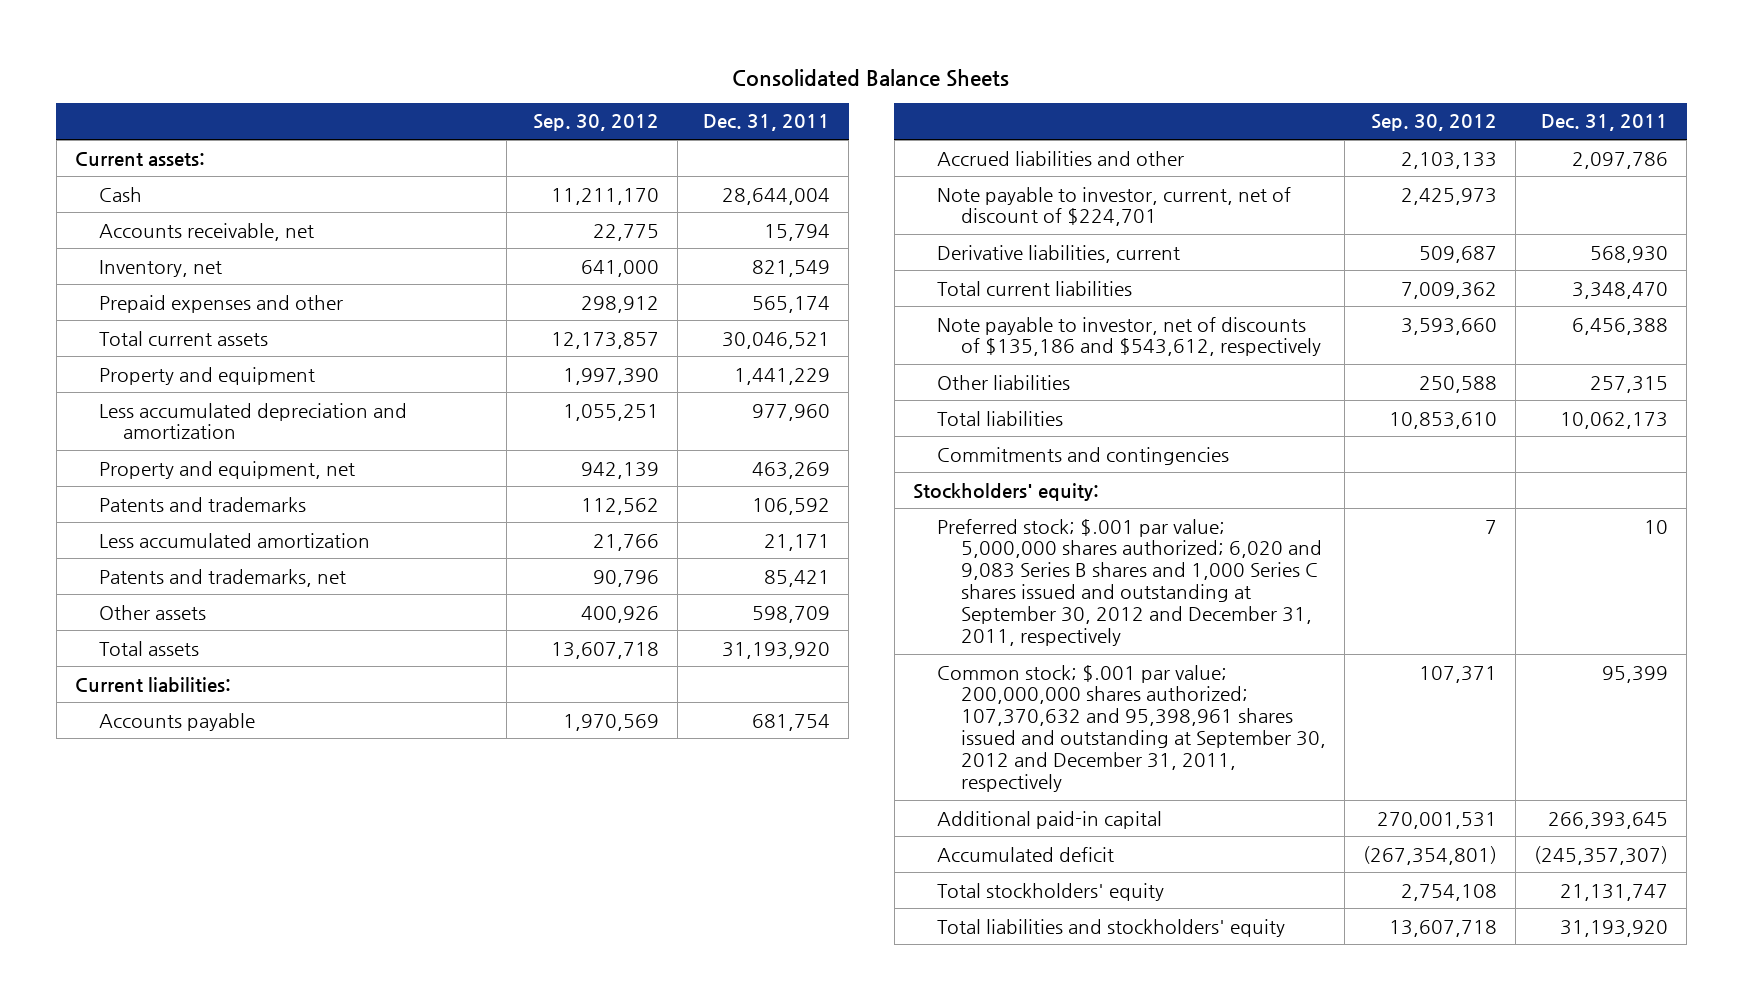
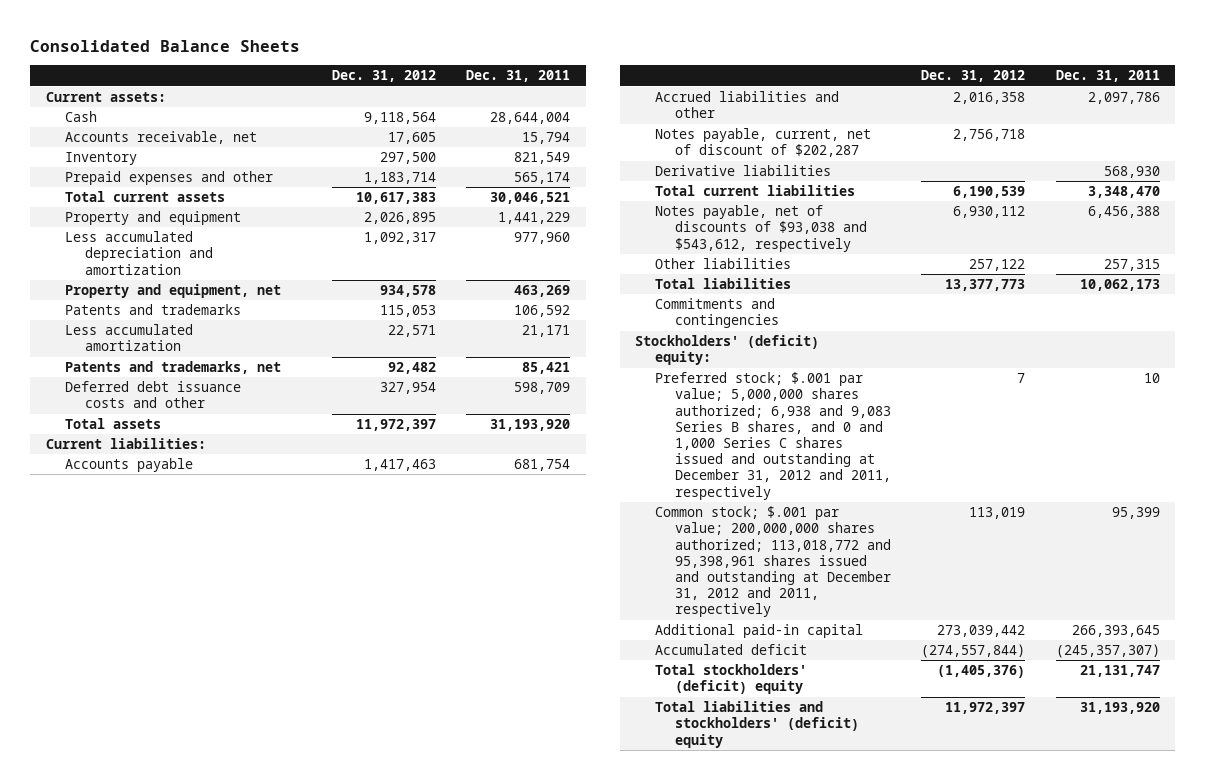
- | Sep. 30, 2012 | Dec. 31, 2011
+ | Dec. 31, 2012 | Dec. 31, 2011
- Inventory, net | 641,000 | 821,549
+ Inventory | 297,500 | 821,549
- Other assets | 400,926 | 598,709
+ Deferred debt issuance costs and other | 327,954 | 598,709
- Note payable to investor, current, net of discount of $224,701 | 2,425,973 |
- Derivative liabilities, current | 509,687 | 568,930
+ Notes payable, current, net of discount of $202,287 | 2,756,718 |
+ Derivative liabilities | | 568,930
- Note payable to investor, net of discounts of $135,186 and $543,612, respectively | 3,593,660 | 6,456,388
+ Notes payable, net of discounts of $93,038 and $543,612, respectively | 6,930,112 | 6,456,388
- Stockholders' equity:
- Preferred stock; $.001 par value; 5,000,000 shares authorized; 6,020 and 9,083 Series B shares and 1,000 Series C shares issued and outstanding at September 30, 2012 and December 31, 2011, respectively | 7 | 10
- Common stock; $.001 par value; 200,000,000 shares authorized; 107,370,632 and 95,398,961 shares issued and outstanding at September 30, 2012 and December 31, 2011, respectively | 107,371 | 95,399
+ Stockholders' (deficit) equity:
+ Preferred stock; $.001 par value; 5,000,000 shares authorized; 6,938 and 9,083 Series B shares, and 0 and 1,000 Series C shares issued and outstanding at December 31, 2012 and 2011, respectively | 7 | 10
+ Common stock; $.001 par value; 200,000,000 shares authorized; 113,018,772 and 95,398,961 shares issued and outstanding at December 31, 2012 and 2011, respectively | 113,019 | 95,399
- Total stockholders' equity | 2,754,108 | 21,131,747
- Total liabilities and stockholders' equity | 13,607,718 | 31,193,920
+ Total stockholders' (deficit) equity | (1,405,376) | 21,131,747
+ Total liabilities and stockholders' (deficit) equity | 11,972,397 | 31,193,920

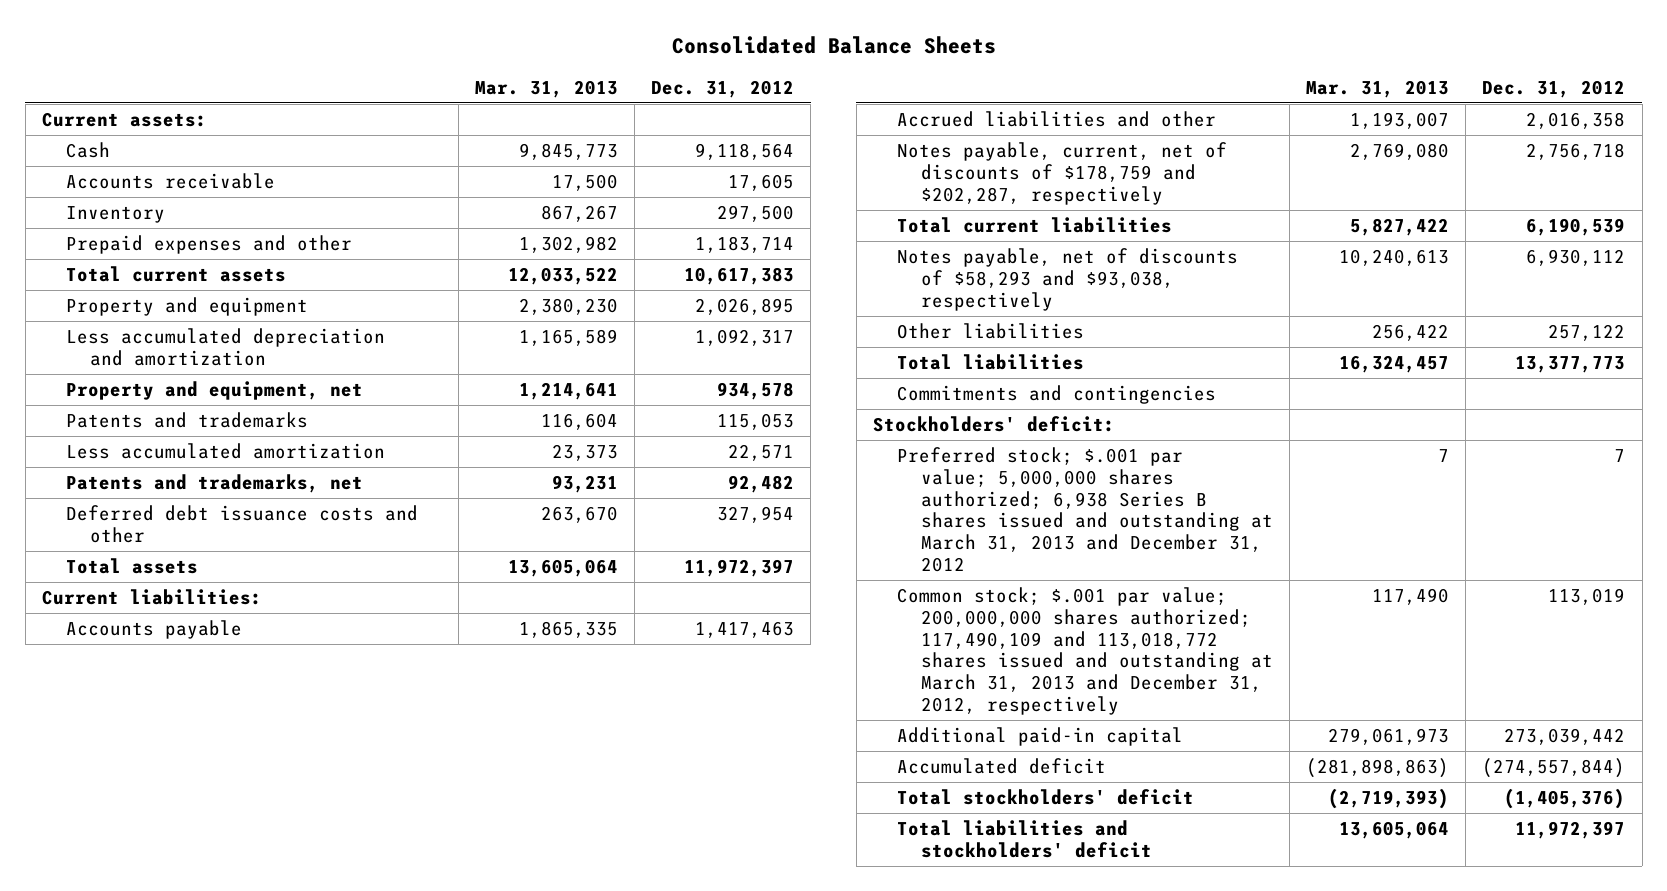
- | Dec. 31, 2012 | Dec. 31, 2011
+ | Mar. 31, 2013 | Dec. 31, 2012
- Accounts receivable, net | 17,605 | 15,794
+ Accounts receivable | 17,500 | 17,605
- Notes payable, current, net of discount of $202,287 | 2,756,718 |
- Derivative liabilities | | 568,930
+ Notes payable, current, net of discounts of $178,759 and $202,287, respectively | 2,769,080 | 2,756,718
- Notes payable, net of discounts of $93,038 and $543,612, respectively | 6,930,112 | 6,456,388
+ Notes payable, net of discounts of $58,293 and $93,038, respectively | 10,240,613 | 6,930,112
- Stockholders' (deficit) equity:
- Preferred stock; $.001 par value; 5,000,000 shares authorized; 6,938 and 9,083 Series B shares, and 0 and 1,000 Series C shares issued and outstanding at December 31, 2012 and 2011, respectively | 7 | 10
- Common stock; $.001 par value; 200,000,000 shares authorized; 113,018,772 and 95,398,961 shares issued and outstanding at December 31, 2012 and 2011, respectively | 113,019 | 95,399
+ Stockholders' deficit:
+ Preferred stock; $.001 par value; 5,000,000 shares authorized; 6,938 Series B shares issued and outstanding at March 31, 2013 and December 31, 2012 | 7 | 7
+ Common stock; $.001 par value; 200,000,000 shares authorized; 117,490,109 and 113,018,772 shares issued and outstanding at March 31, 2013 and December 31, 2012, respectively | 117,490 | 113,019
- Total stockholders' (deficit) equity | (1,405,376) | 21,131,747
- Total liabilities and stockholders' (deficit) equity | 11,972,397 | 31,193,920
+ Total stockholders' deficit | (2,719,393) | (1,405,376)
+ Total liabilities and stockholders' deficit | 13,605,064 | 11,972,397

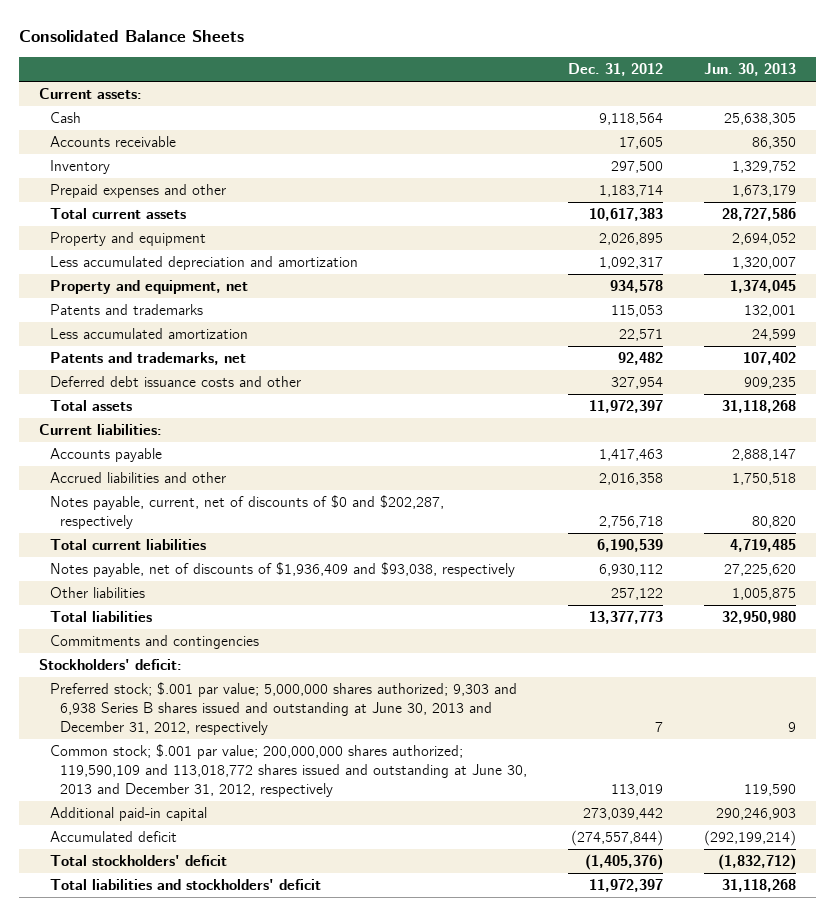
- | Mar. 31, 2013 | Dec. 31, 2012
+ | Dec. 31, 2012 | Jun. 30, 2013
- Notes payable, current, net of discounts of $178,759 and $202,287, respectively | 2,769,080 | 2,756,718
+ Notes payable, current, net of discounts of $0 and $202,287, respectively | 2,756,718 | 80,820
- Notes payable, net of discounts of $58,293 and $93,038, respectively | 10,240,613 | 6,930,112
+ Notes payable, net of discounts of $1,936,409 and $93,038, respectively | 6,930,112 | 27,225,620
- Preferred stock; $.001 par value; 5,000,000 shares authorized; 6,938 Series B shares issued and outstanding at March 31, 2013 and December 31, 2012 | 7 | 7
- Common stock; $.001 par value; 200,000,000 shares authorized; 117,490,109 and 113,018,772 shares issued and outstanding at March 31, 2013 and December 31, 2012, respectively | 117,490 | 113,019
+ Preferred stock; $.001 par value; 5,000,000 shares authorized; 9,303 and 6,938 Series B shares issued and outstanding at June 30, 2013 and December 31, 2012, respectively | 7 | 9
+ Common stock; $.001 par value; 200,000,000 shares authorized; 119,590,109 and 113,018,772 shares issued and outstanding at June 30, 2013 and December 31, 2012, respectively | 113,019 | 119,590

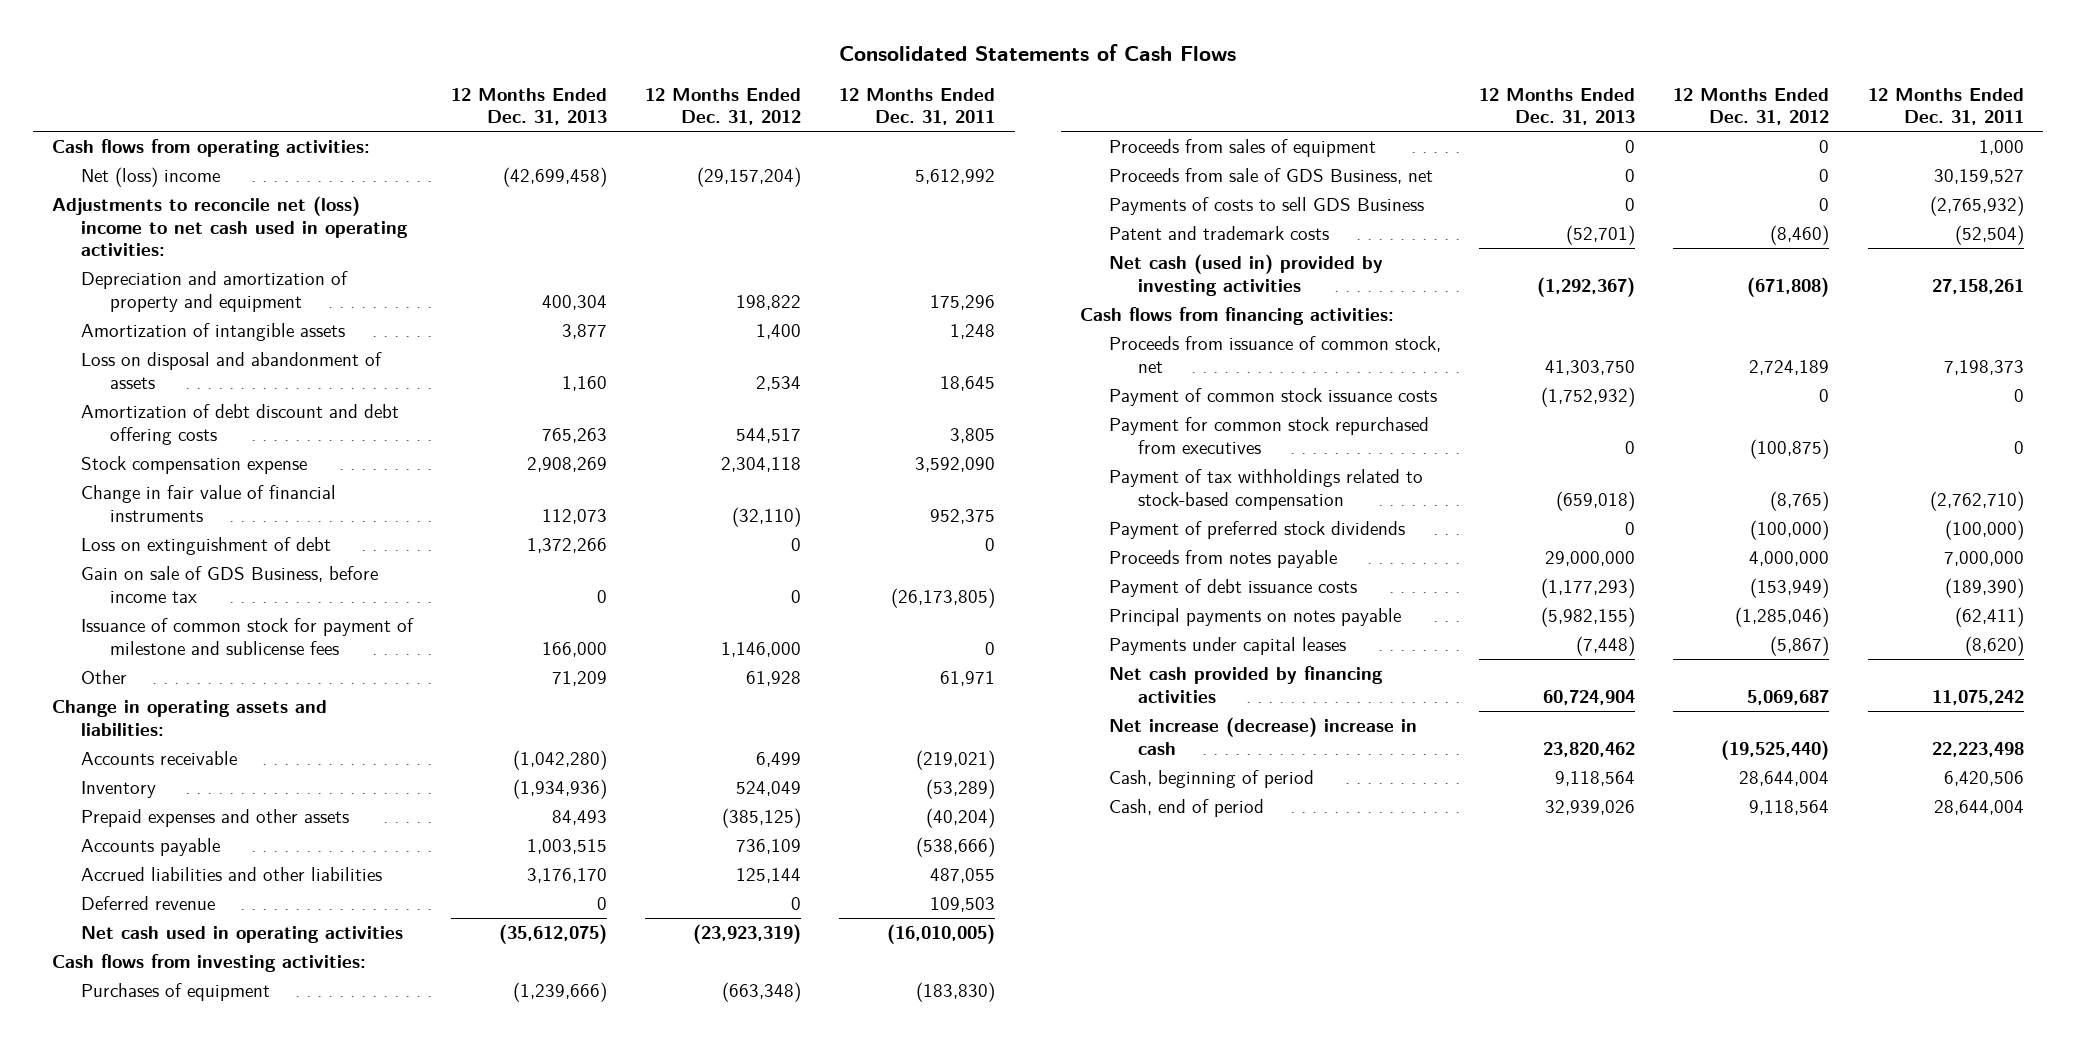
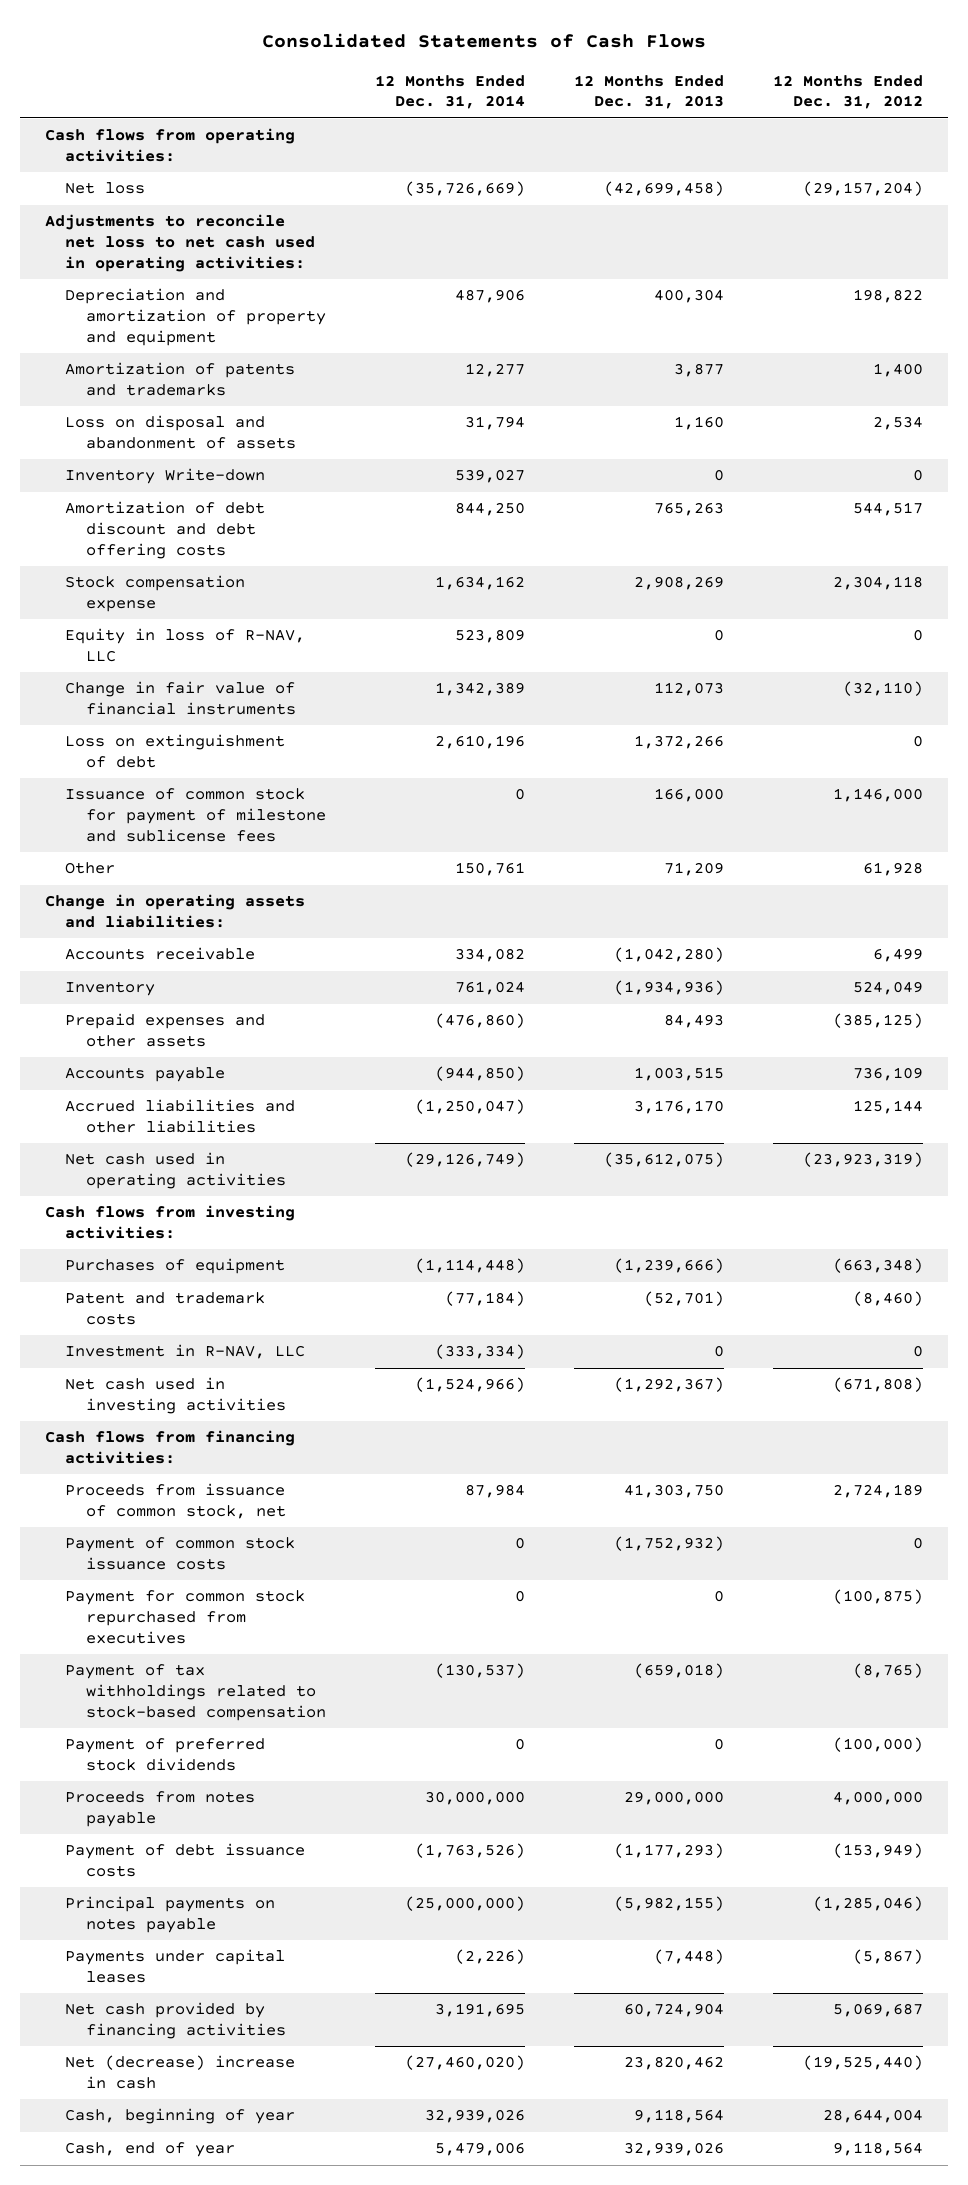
- | 12 Months Ended Dec. 31, 2013 | 12 Months Ended Dec. 31, 2012 | 12 Months Ended Dec. 31, 2011
+ | 12 Months Ended Dec. 31, 2014 | 12 Months Ended Dec. 31, 2013 | 12 Months Ended Dec. 31, 2012
- Net (loss) income | (42,699,458) | (29,157,204) | 5,612,992
- Adjustments to reconcile net (loss) income to net cash used in operating activities:
+ Net loss | (35,726,669) | (42,699,458) | (29,157,204)
+ Adjustments to reconcile net loss to net cash used in operating activities:
- Amortization of intangible assets | 3,877 | 1,400 | 1,248
+ Amortization of patents and trademarks | 12,277 | 3,877 | 1,400
+ Inventory Write-down | 539,027 | 0 | 0
+ Equity in loss of R-NAV, LLC | 523,809 | 0 | 0
- Gain on sale of GDS Business, before income tax | 0 | 0 | (26,173,805)
- Deferred revenue | 0 | 0 | 109,503
- Proceeds from sales of equipment | 0 | 0 | 1,000
- Proceeds from sale of GDS Business, net | 0 | 0 | 30,159,527
- Payments of costs to sell GDS Business | 0 | 0 | (2,765,932)
- Net cash (used in) provided by investing activities | (1,292,367) | (671,808) | 27,158,261
+ Investment in R-NAV, LLC | (333,334) | 0 | 0
+ Net cash used in investing activities | (1,524,966) | (1,292,367) | (671,808)
- Net increase (decrease) increase in cash | 23,820,462 | (19,525,440) | 22,223,498
- Cash, beginning of period | 9,118,564 | 28,644,004 | 6,420,506
- Cash, end of period | 32,939,026 | 9,118,564 | 28,644,004
+ Net (decrease) increase in cash | (27,460,020) | 23,820,462 | (19,525,440)
+ Cash, beginning of year | 32,939,026 | 9,118,564 | 28,644,004
+ Cash, end of year | 5,479,006 | 32,939,026 | 9,118,564

